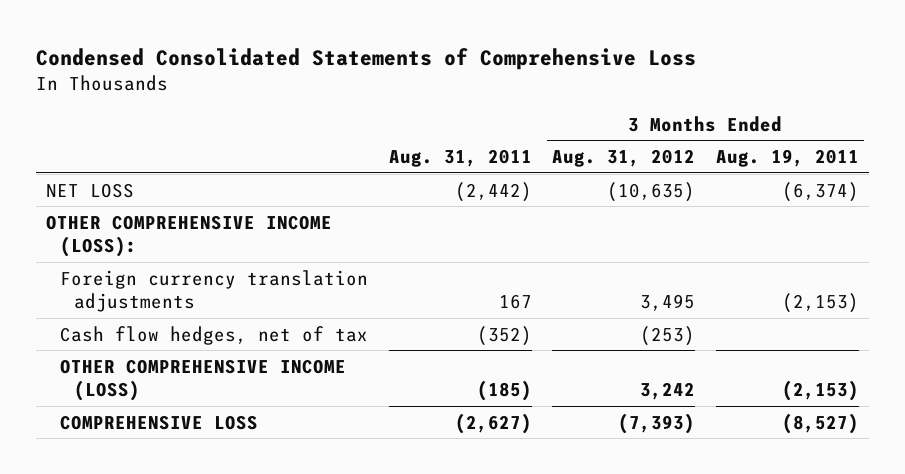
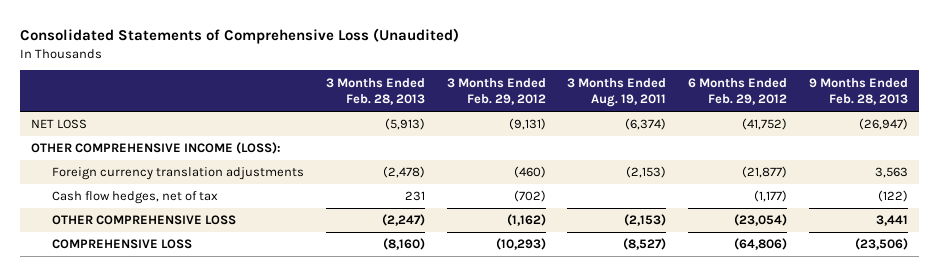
- Condensed Consolidated Statements of Comprehensive Loss
+ Consolidated Statements of Comprehensive Loss (Unaudited)
- | Aug. 31, 2011 | 3 Months Ended Aug. 31, 2012 | 3 Months Ended Aug. 19, 2011
+ | 3 Months Ended Feb. 28, 2013 | 3 Months Ended Feb. 29, 2012 | 3 Months Ended Aug. 19, 2011 | 6 Months Ended Feb. 29, 2012 | 9 Months Ended Feb. 28, 2013
- OTHER COMPREHENSIVE INCOME (LOSS) | (185) | 3,242 | (2,153)
+ OTHER COMPREHENSIVE LOSS | (2,247) | (1,162) | (2,153) | (23,054) | 3,441

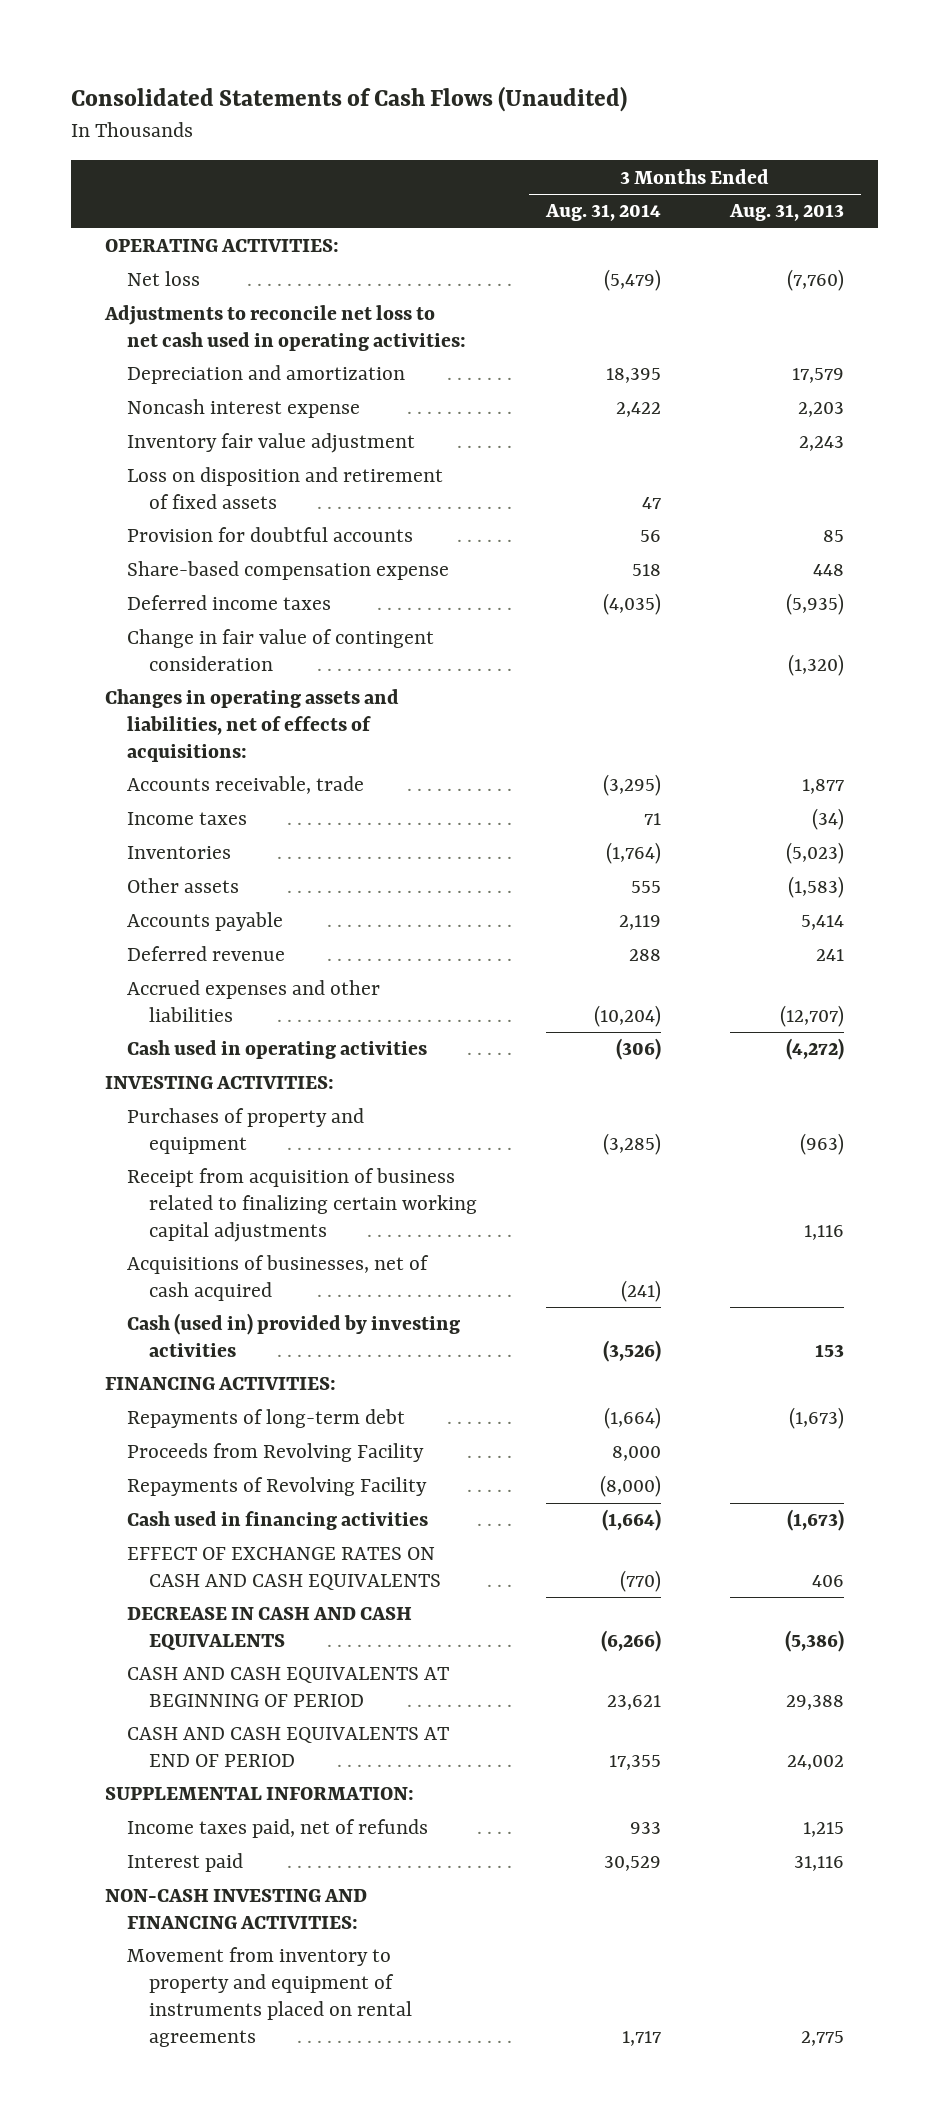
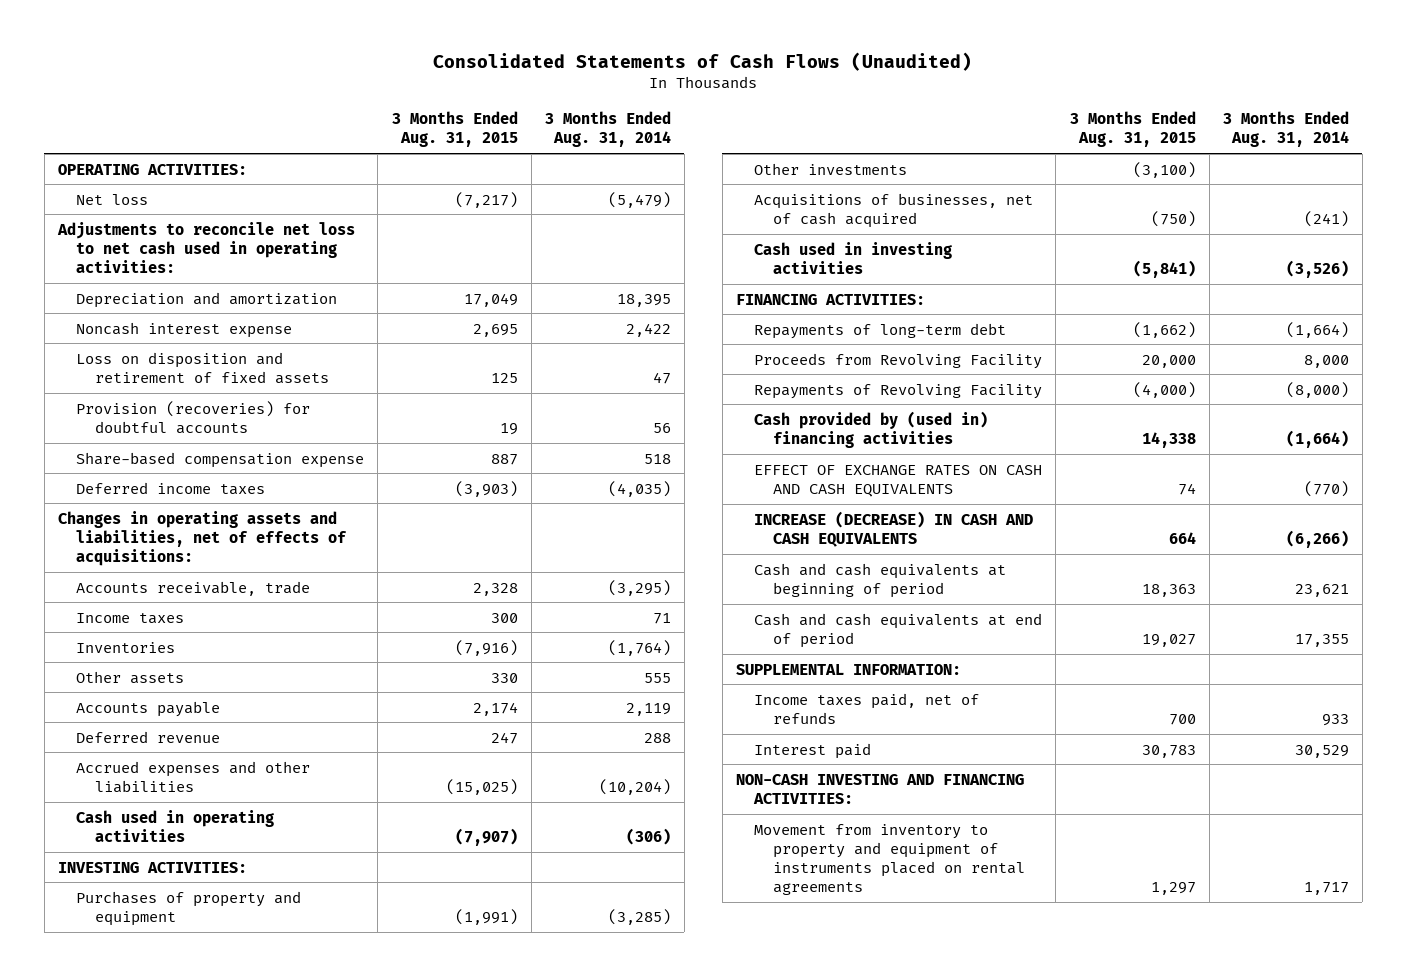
- | 3 Months Ended Aug. 31, 2014 | 3 Months Ended Aug. 31, 2013
+ | 3 Months Ended Aug. 31, 2015 | 3 Months Ended Aug. 31, 2014
- Inventory fair value adjustment | | 2,243
- Provision for doubtful accounts | 56 | 85
+ Provision (recoveries) for doubtful accounts | 19 | 56
- Change in fair value of contingent consideration | | (1,320)
- Receipt from acquisition of business related to finalizing certain working capital adjustments | | 1,116
+ Other investments | (3,100) |
- Cash (used in) provided by investing activities | (3,526) | 153
+ Cash used in investing activities | (5,841) | (3,526)
- Cash used in financing activities | (1,664) | (1,673)
+ Cash provided by (used in) financing activities | 14,338 | (1,664)
- DECREASE IN CASH AND CASH EQUIVALENTS | (6,266) | (5,386)
- CASH AND CASH EQUIVALENTS AT BEGINNING OF PERIOD | 23,621 | 29,388
- CASH AND CASH EQUIVALENTS AT END OF PERIOD | 17,355 | 24,002
+ INCREASE (DECREASE) IN CASH AND CASH EQUIVALENTS | 664 | (6,266)
+ Cash and cash equivalents at beginning of period | 18,363 | 23,621
+ Cash and cash equivalents at end of period | 19,027 | 17,355

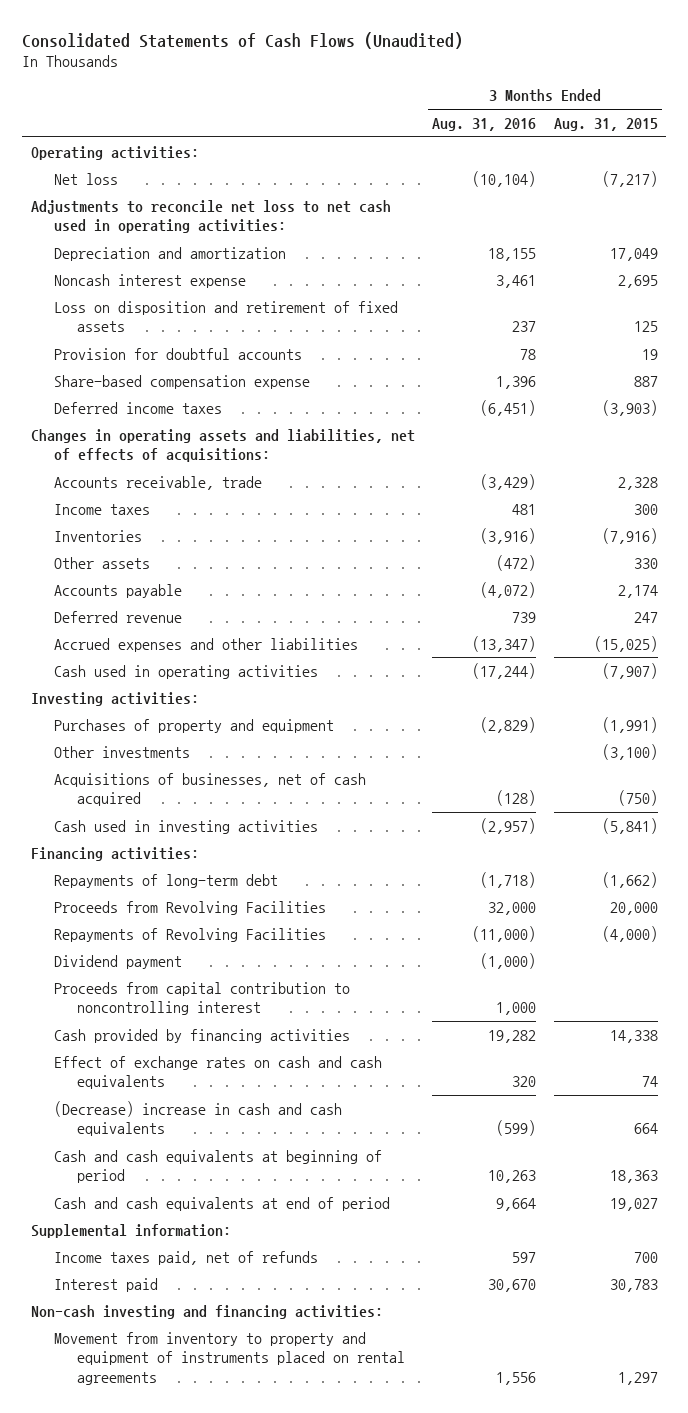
- | 3 Months Ended Aug. 31, 2015 | 3 Months Ended Aug. 31, 2014
+ | 3 Months Ended Aug. 31, 2016 | 3 Months Ended Aug. 31, 2015
- OPERATING ACTIVITIES:
+ Operating activities:
- Provision (recoveries) for doubtful accounts | 19 | 56
+ Provision for doubtful accounts | 78 | 19
- INVESTING ACTIVITIES:
+ Investing activities:
- FINANCING ACTIVITIES:
+ Financing activities:
- Proceeds from Revolving Facility | 20,000 | 8,000
- Repayments of Revolving Facility | (4,000) | (8,000)
- Cash provided by (used in) financing activities | 14,338 | (1,664)
- EFFECT OF EXCHANGE RATES ON CASH AND CASH EQUIVALENTS | 74 | (770)
- INCREASE (DECREASE) IN CASH AND CASH EQUIVALENTS | 664 | (6,266)
+ Proceeds from Revolving Facilities | 32,000 | 20,000
+ Repayments of Revolving Facilities | (11,000) | (4,000)
+ Dividend payment | (1,000) |
+ Proceeds from capital contribution to noncontrolling interest | 1,000 |
+ Cash provided by financing activities | 19,282 | 14,338
+ Effect of exchange rates on cash and cash equivalents | 320 | 74
+ (Decrease) increase in cash and cash equivalents | (599) | 664
- SUPPLEMENTAL INFORMATION:
+ Supplemental information:
- NON-CASH INVESTING AND FINANCING ACTIVITIES:
+ Non-cash investing and financing activities:

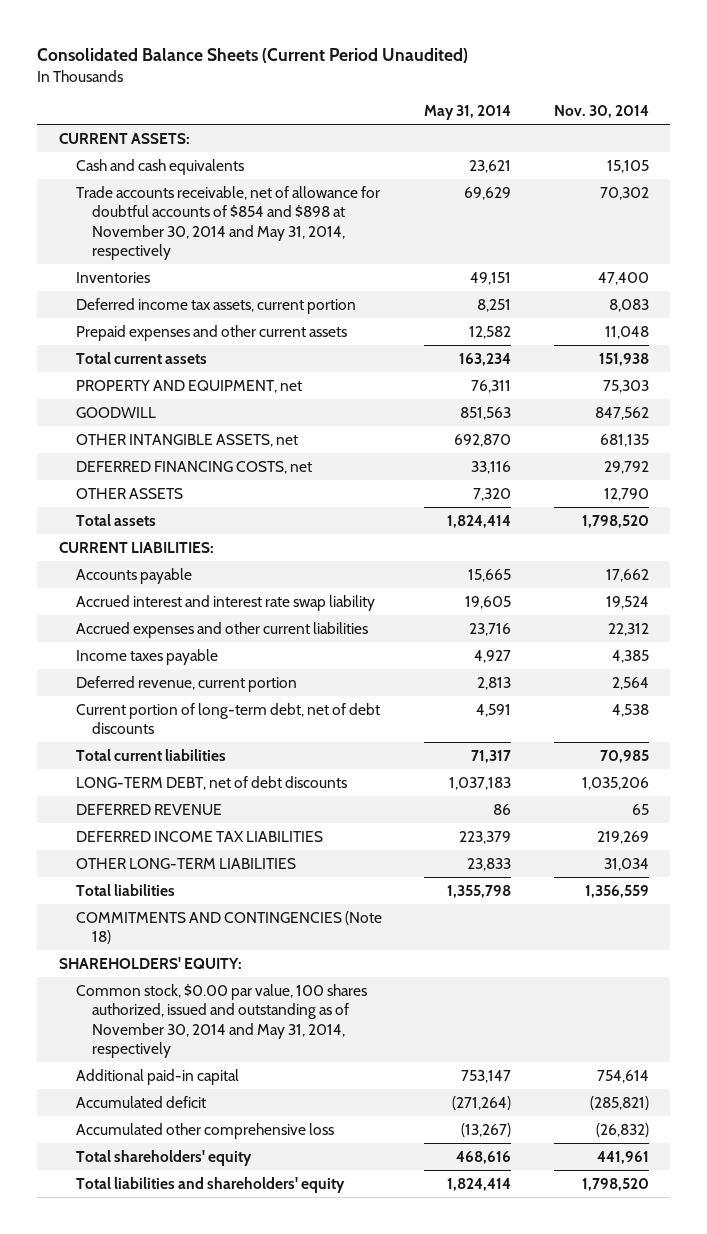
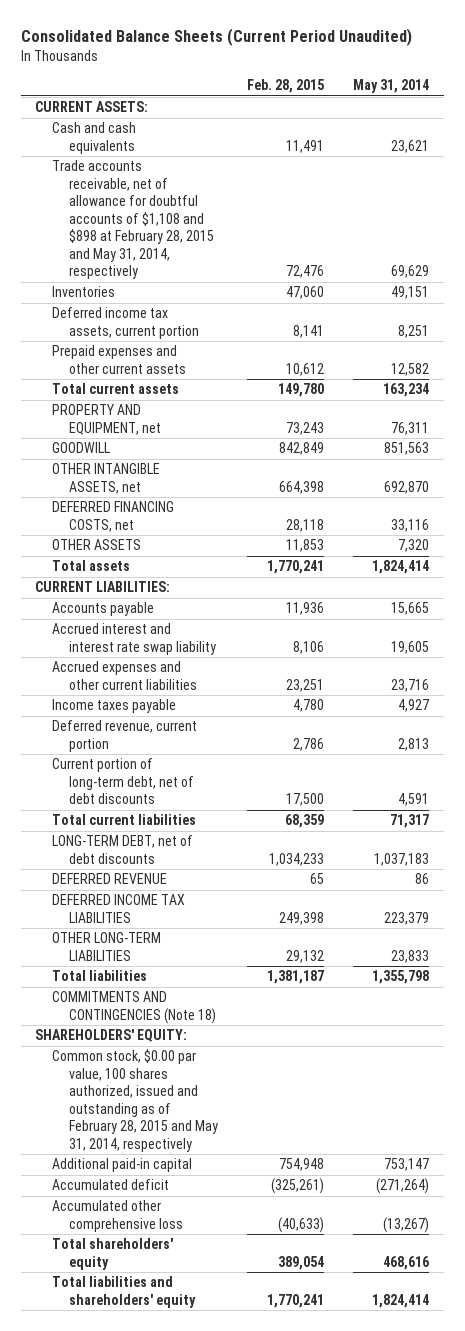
- | May 31, 2014 | Nov. 30, 2014
+ | Feb. 28, 2015 | May 31, 2014
- Trade accounts receivable, net of allowance for doubtful accounts of $854 and $898 at November 30, 2014 and May 31, 2014, respectively | 69,629 | 70,302
+ Trade accounts receivable, net of allowance for doubtful accounts of $1,108 and $898 at February 28, 2015 and May 31, 2014, respectively | 72,476 | 69,629
- Common stock, $0.00 par value, 100 shares authorized, issued and outstanding as of November 30, 2014 and May 31, 2014, respectively
+ Common stock, $0.00 par value, 100 shares authorized, issued and outstanding as of February 28, 2015 and May 31, 2014, respectively

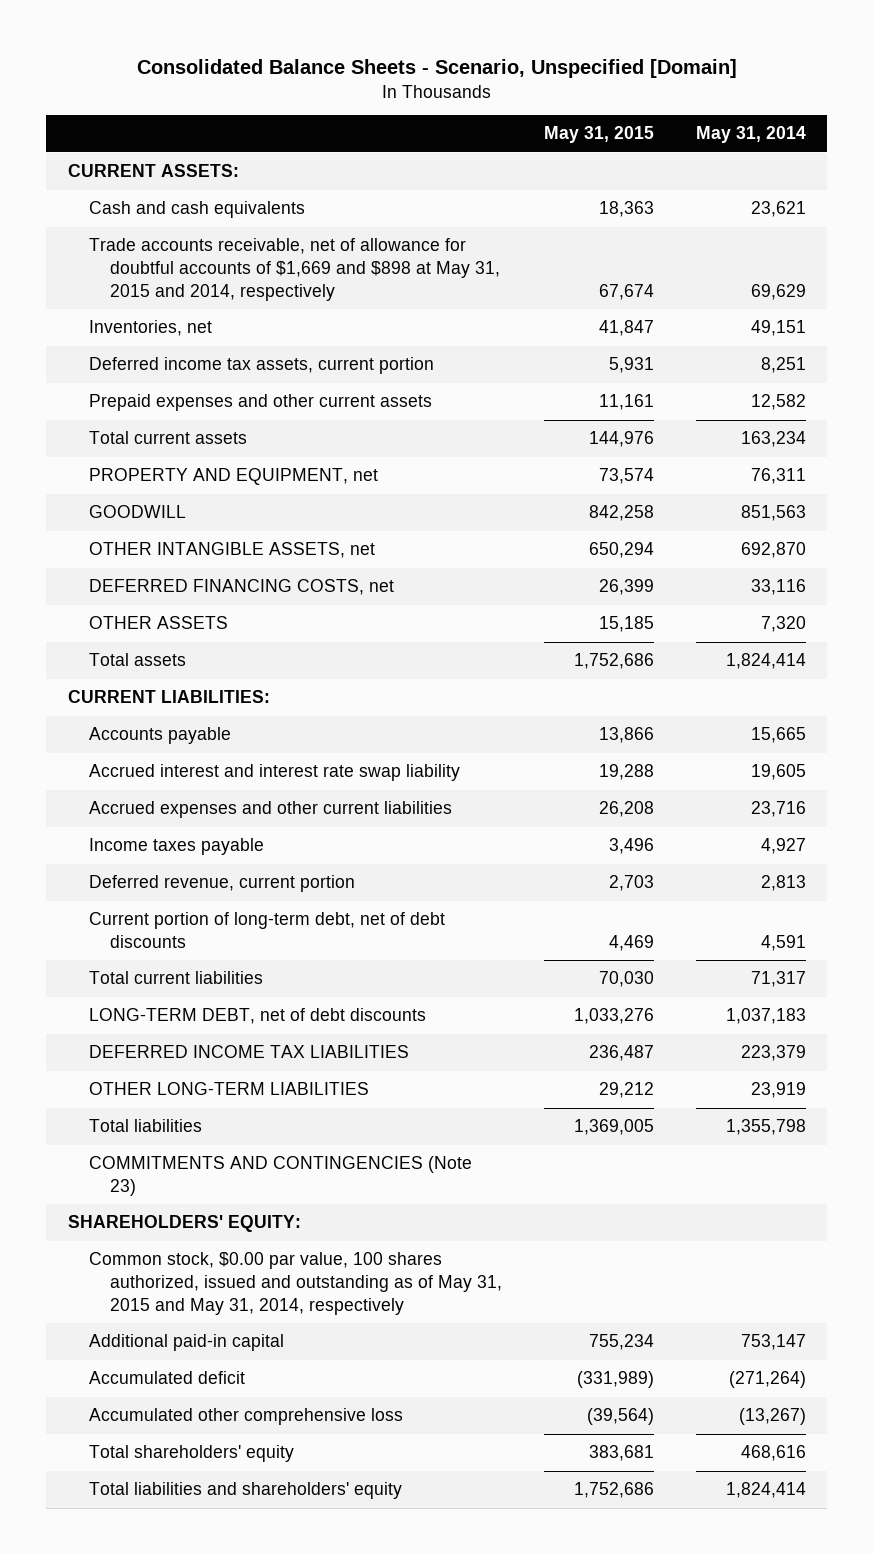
- Consolidated Balance Sheets (Current Period Unaudited)
+ Consolidated Balance Sheets - Scenario, Unspecified [Domain]
- | Feb. 28, 2015 | May 31, 2014
+ | May 31, 2015 | May 31, 2014
- Trade accounts receivable, net of allowance for doubtful accounts of $1,108 and $898 at February 28, 2015 and May 31, 2014, respectively | 72,476 | 69,629
- Inventories | 47,060 | 49,151
+ Trade accounts receivable, net of allowance for doubtful accounts of $1,669 and $898 at May 31, 2015 and 2014, respectively | 67,674 | 69,629
+ Inventories, net | 41,847 | 49,151
- DEFERRED REVENUE | 65 | 86
- OTHER LONG-TERM LIABILITIES | 29,132 | 23,833
+ OTHER LONG-TERM LIABILITIES | 29,212 | 23,919
- COMMITMENTS AND CONTINGENCIES (Note 18)
+ COMMITMENTS AND CONTINGENCIES (Note 23)
- Common stock, $0.00 par value, 100 shares authorized, issued and outstanding as of February 28, 2015 and May 31, 2014, respectively
+ Common stock, $0.00 par value, 100 shares authorized, issued and outstanding as of May 31, 2015 and May 31, 2014, respectively

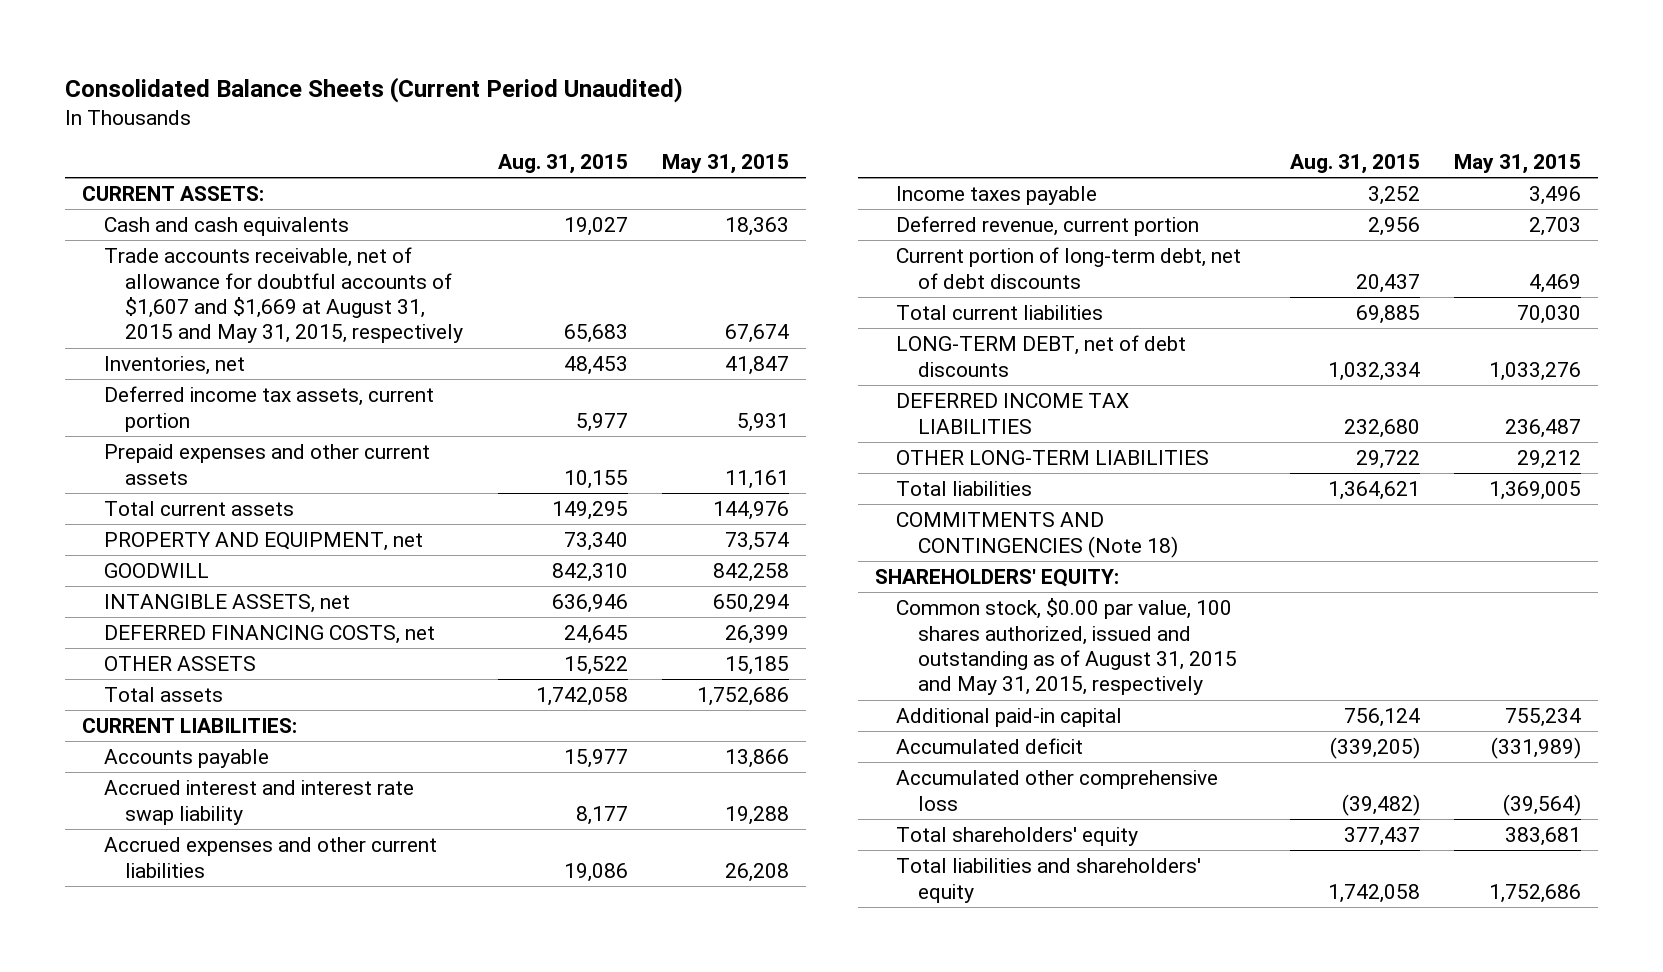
- Consolidated Balance Sheets - Scenario, Unspecified [Domain]
+ Consolidated Balance Sheets (Current Period Unaudited)
- | May 31, 2015 | May 31, 2014
+ | Aug. 31, 2015 | May 31, 2015
- Trade accounts receivable, net of allowance for doubtful accounts of $1,669 and $898 at May 31, 2015 and 2014, respectively | 67,674 | 69,629
+ Trade accounts receivable, net of allowance for doubtful accounts of $1,607 and $1,669 at August 31, 2015 and May 31, 2015, respectively | 65,683 | 67,674
- OTHER INTANGIBLE ASSETS, net | 650,294 | 692,870
+ INTANGIBLE ASSETS, net | 636,946 | 650,294
- COMMITMENTS AND CONTINGENCIES (Note 23)
+ COMMITMENTS AND CONTINGENCIES (Note 18)
- Common stock, $0.00 par value, 100 shares authorized, issued and outstanding as of May 31, 2015 and May 31, 2014, respectively
+ Common stock, $0.00 par value, 100 shares authorized, issued and outstanding as of August 31, 2015 and May 31, 2015, respectively

